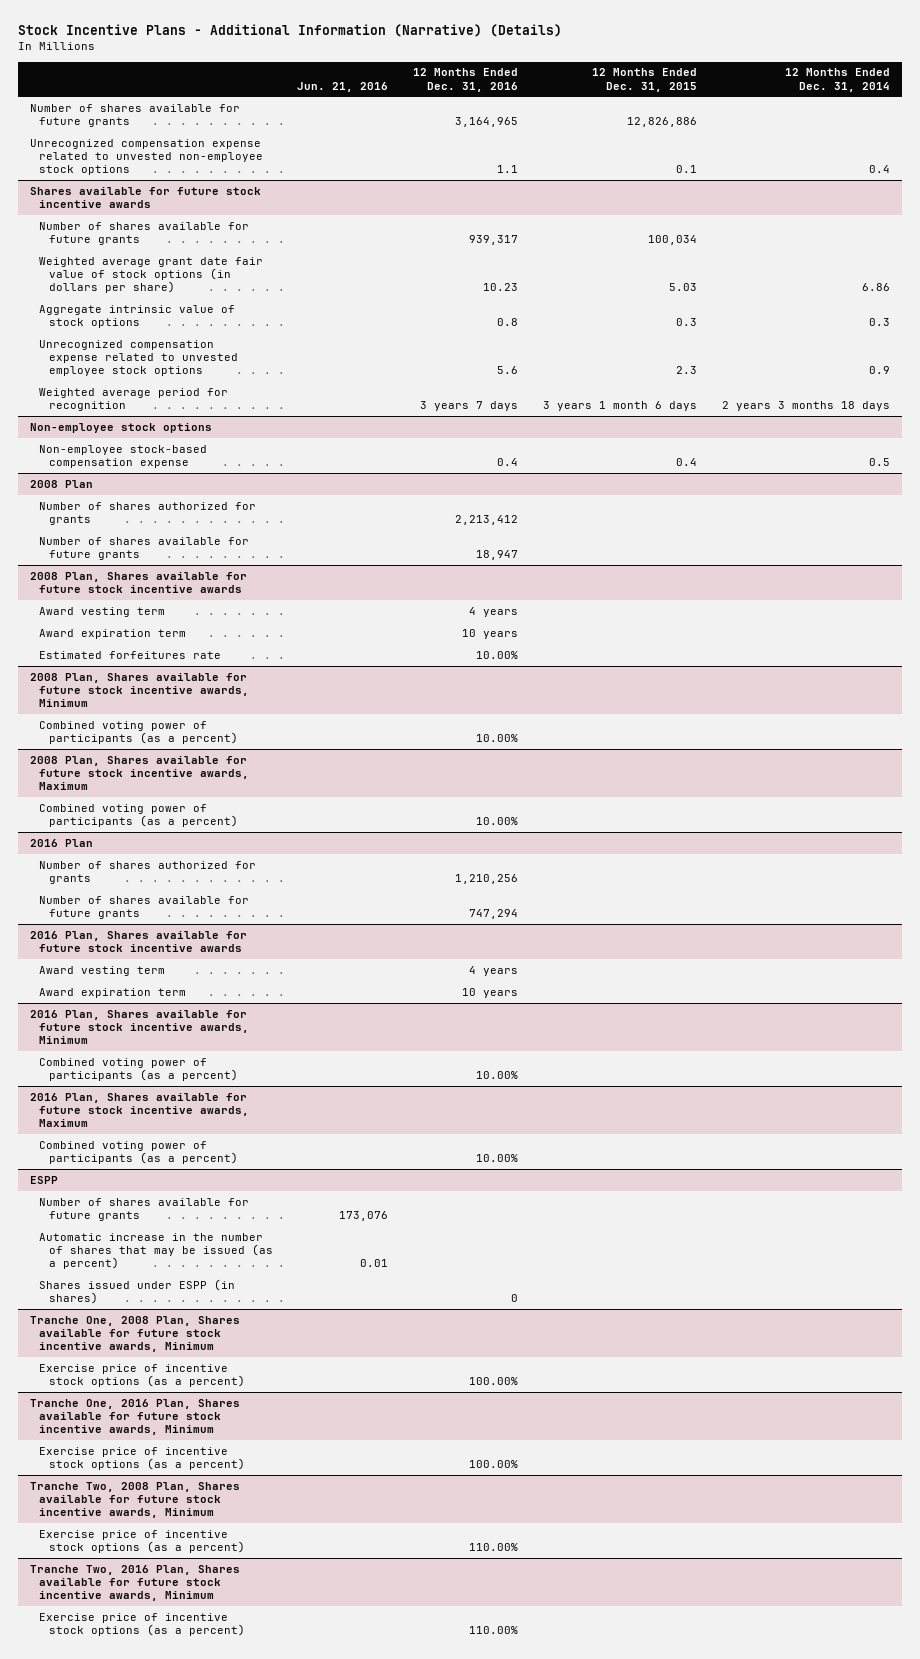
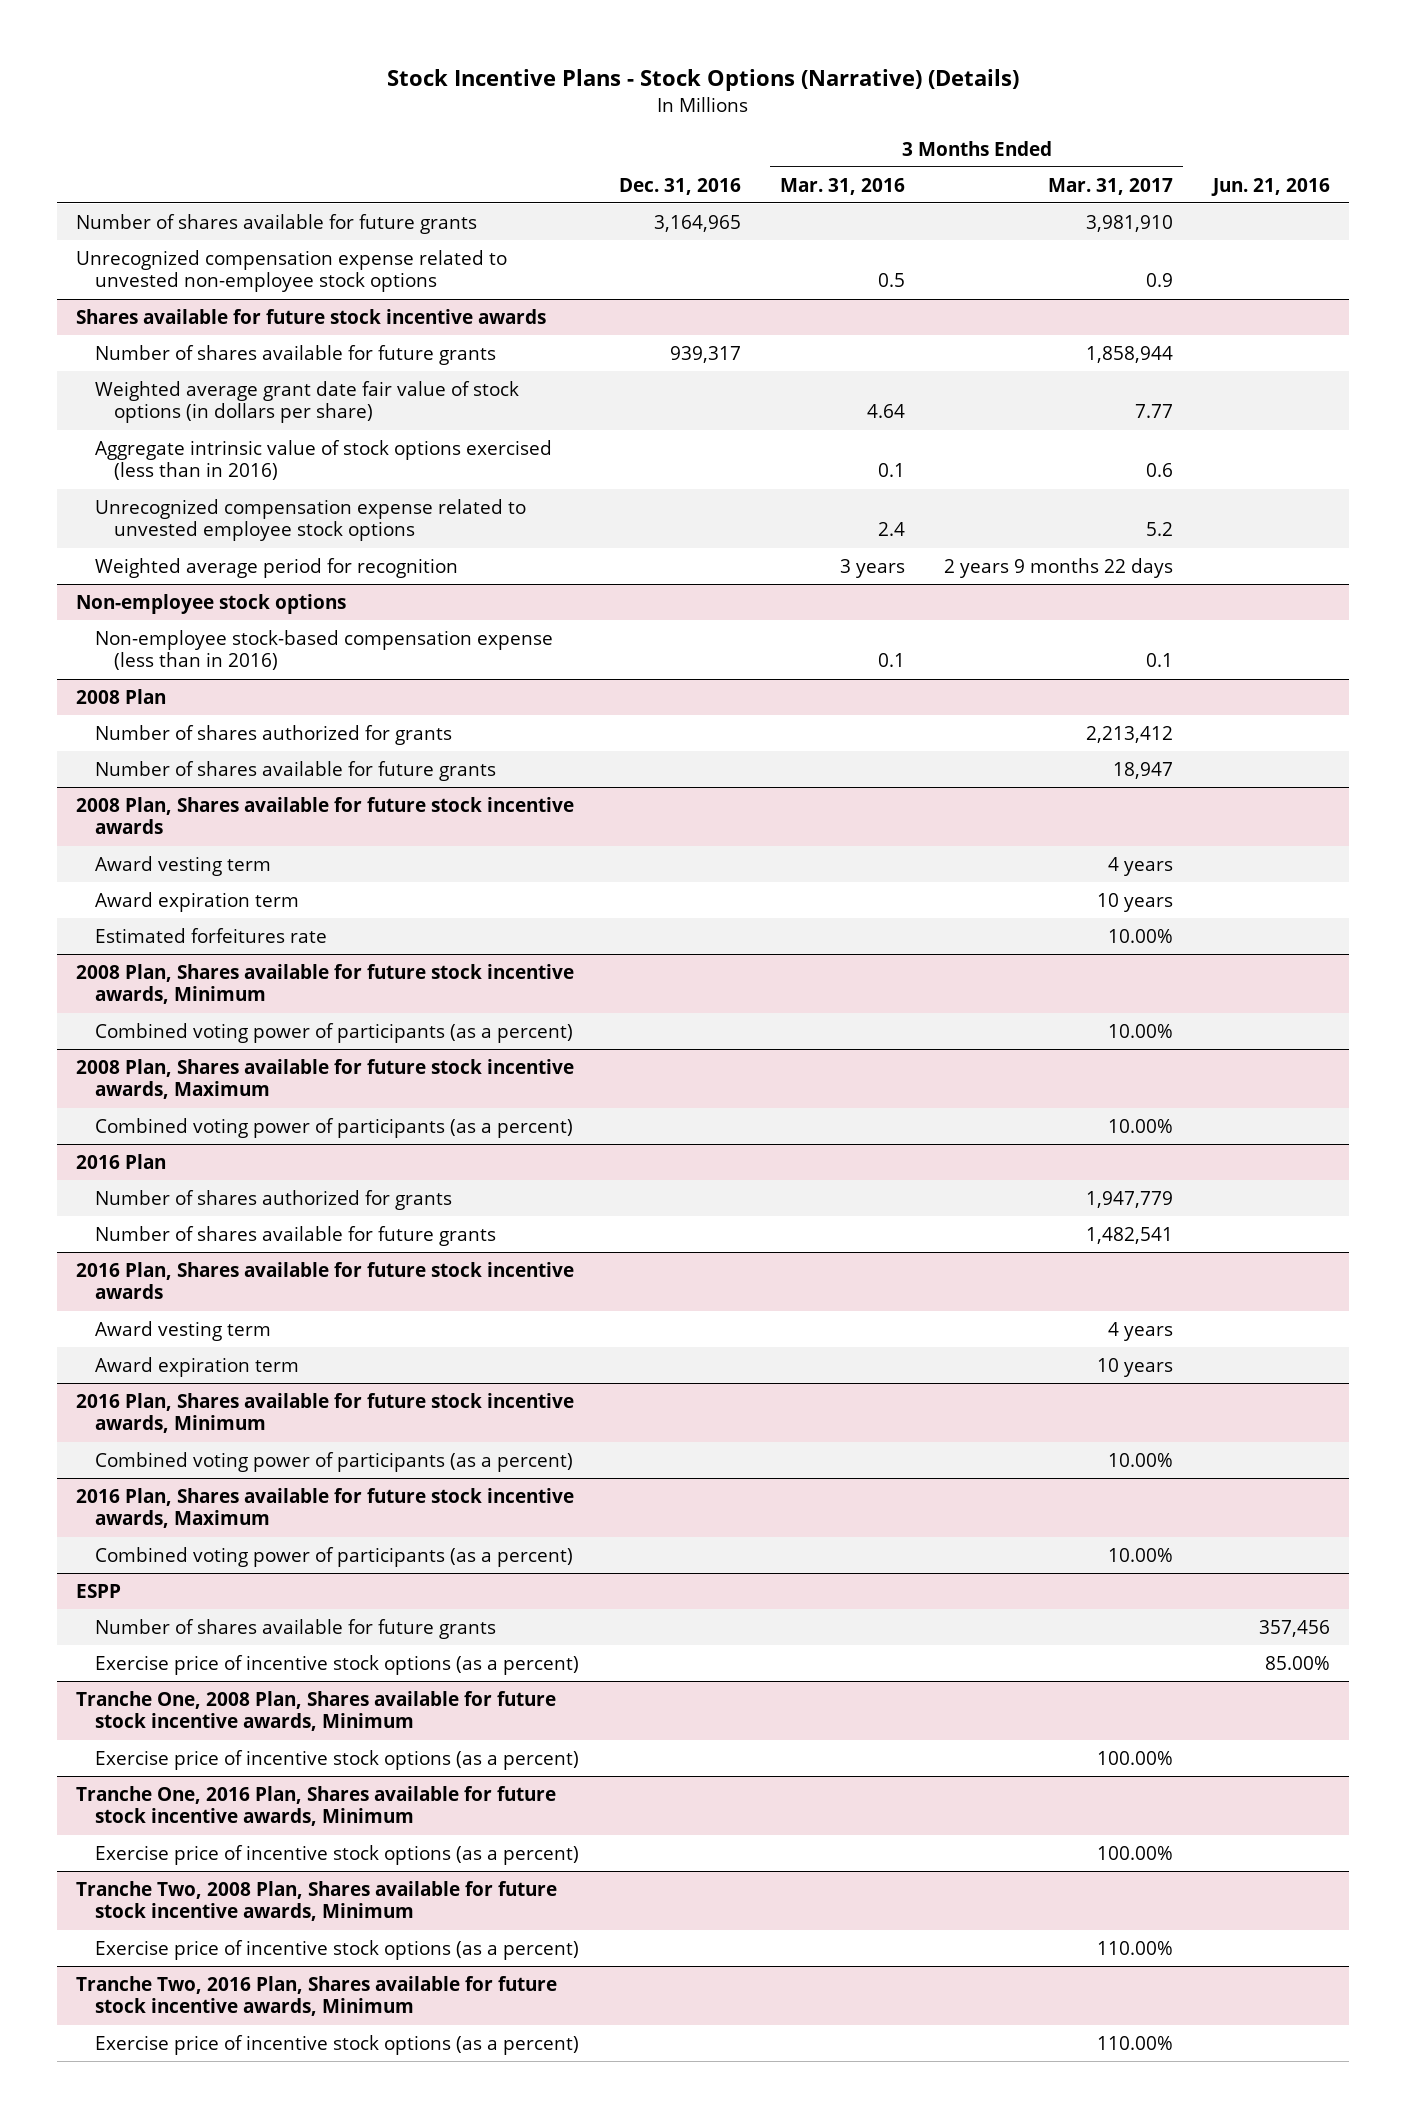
- Stock Incentive Plans - Additional Information (Narrative) (Details)
+ Stock Incentive Plans - Stock Options (Narrative) (Details)
- | Jun. 21, 2016 | 12 Months Ended Dec. 31, 2016 | 12 Months Ended Dec. 31, 2015 | 12 Months Ended Dec. 31, 2014
+ | Dec. 31, 2016 | 3 Months Ended Mar. 31, 2016 | 3 Months Ended Mar. 31, 2017 | Jun. 21, 2016
@ Shares available for future stock incentive awards
- Aggregate intrinsic value of stock options | | 0.8 | 0.3 | 0.3
+ Aggregate intrinsic value of stock options exercised (less than in 2016) | | 0.1 | 0.6 |
@ Non-employee stock options
- Non-employee stock-based compensation expense | | 0.4 | 0.4 | 0.5
+ Non-employee stock-based compensation expense (less than in 2016) | | 0.1 | 0.1 |
@ ESPP
- Number of shares available for future grants | 173,076 | | |
- Automatic increase in the number of shares that may be issued (as a percent) | 0.01 | | |
- Shares issued under ESPP (in shares) | | 0 | |
+ Number of shares available for future grants | | | | 357,456
+ Exercise price of incentive stock options (as a percent) | | | | 85.00%

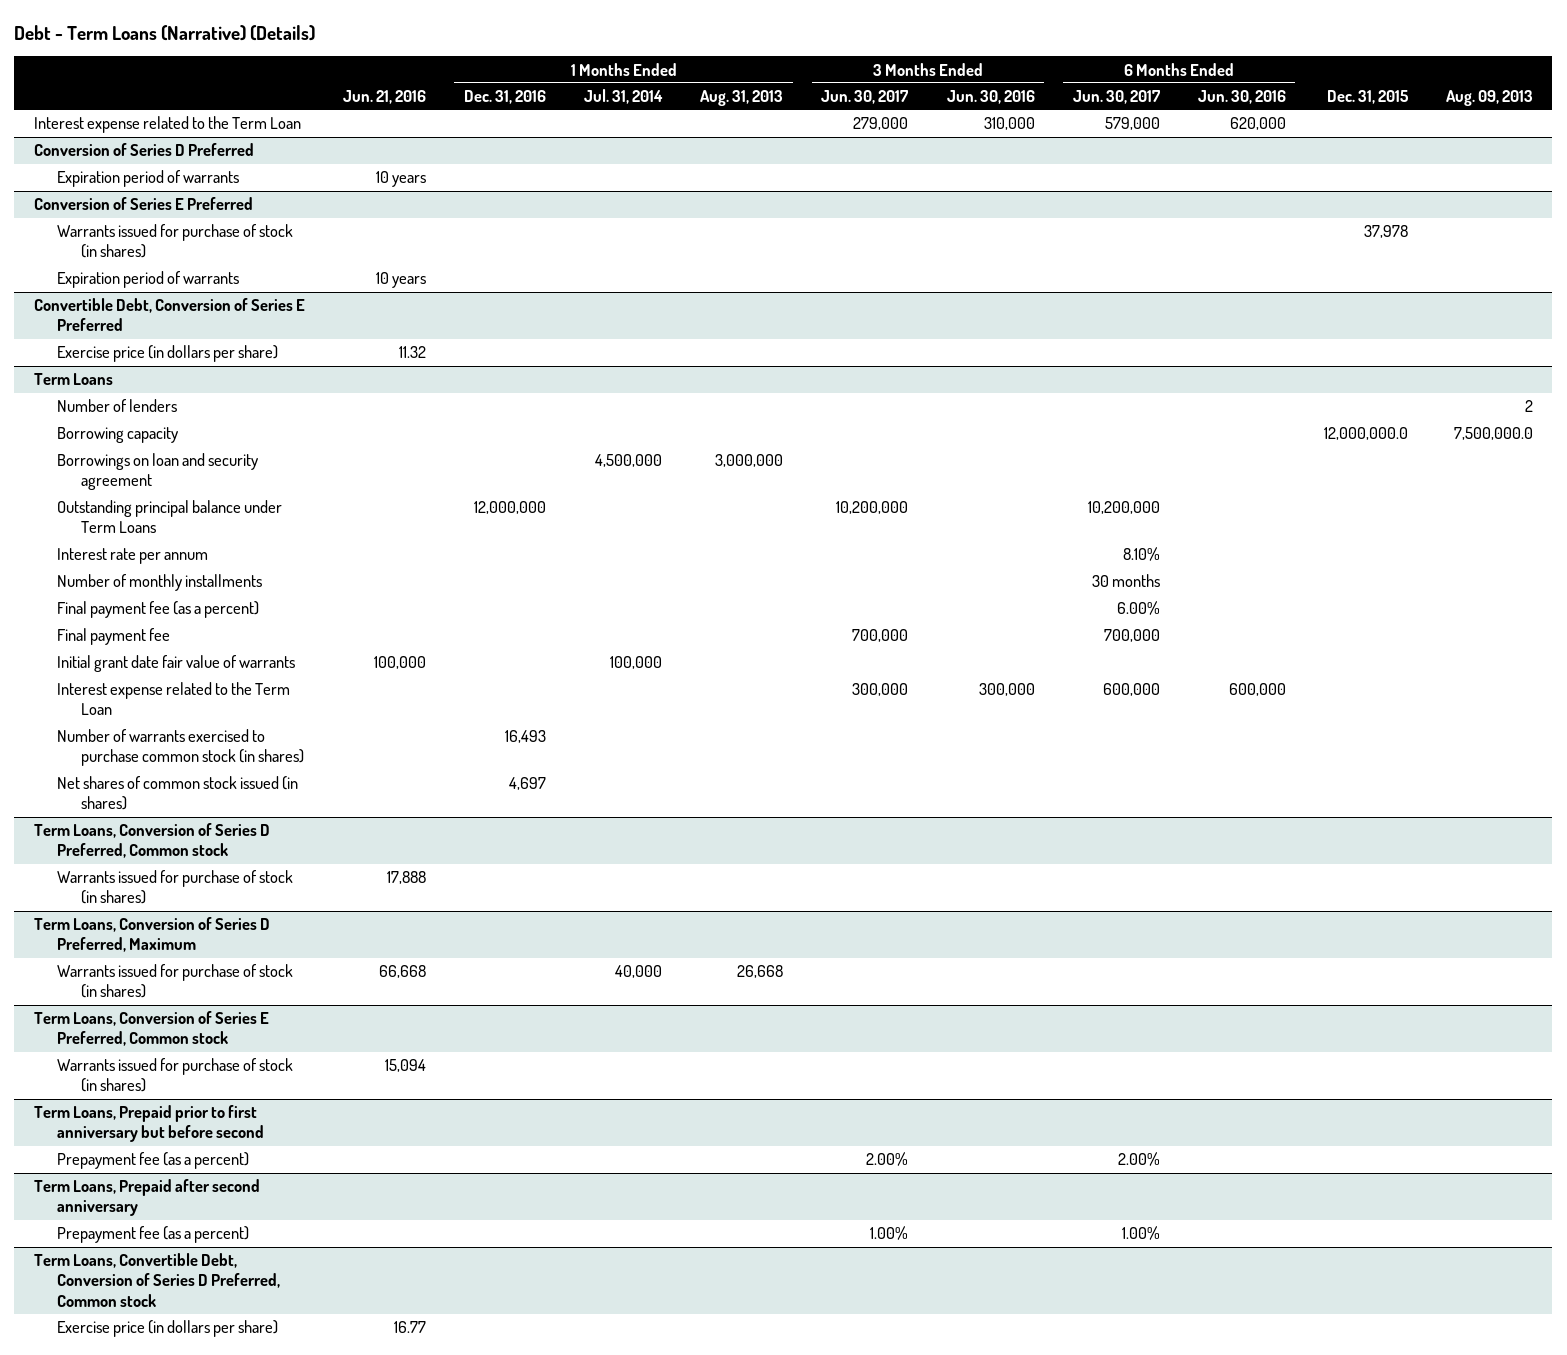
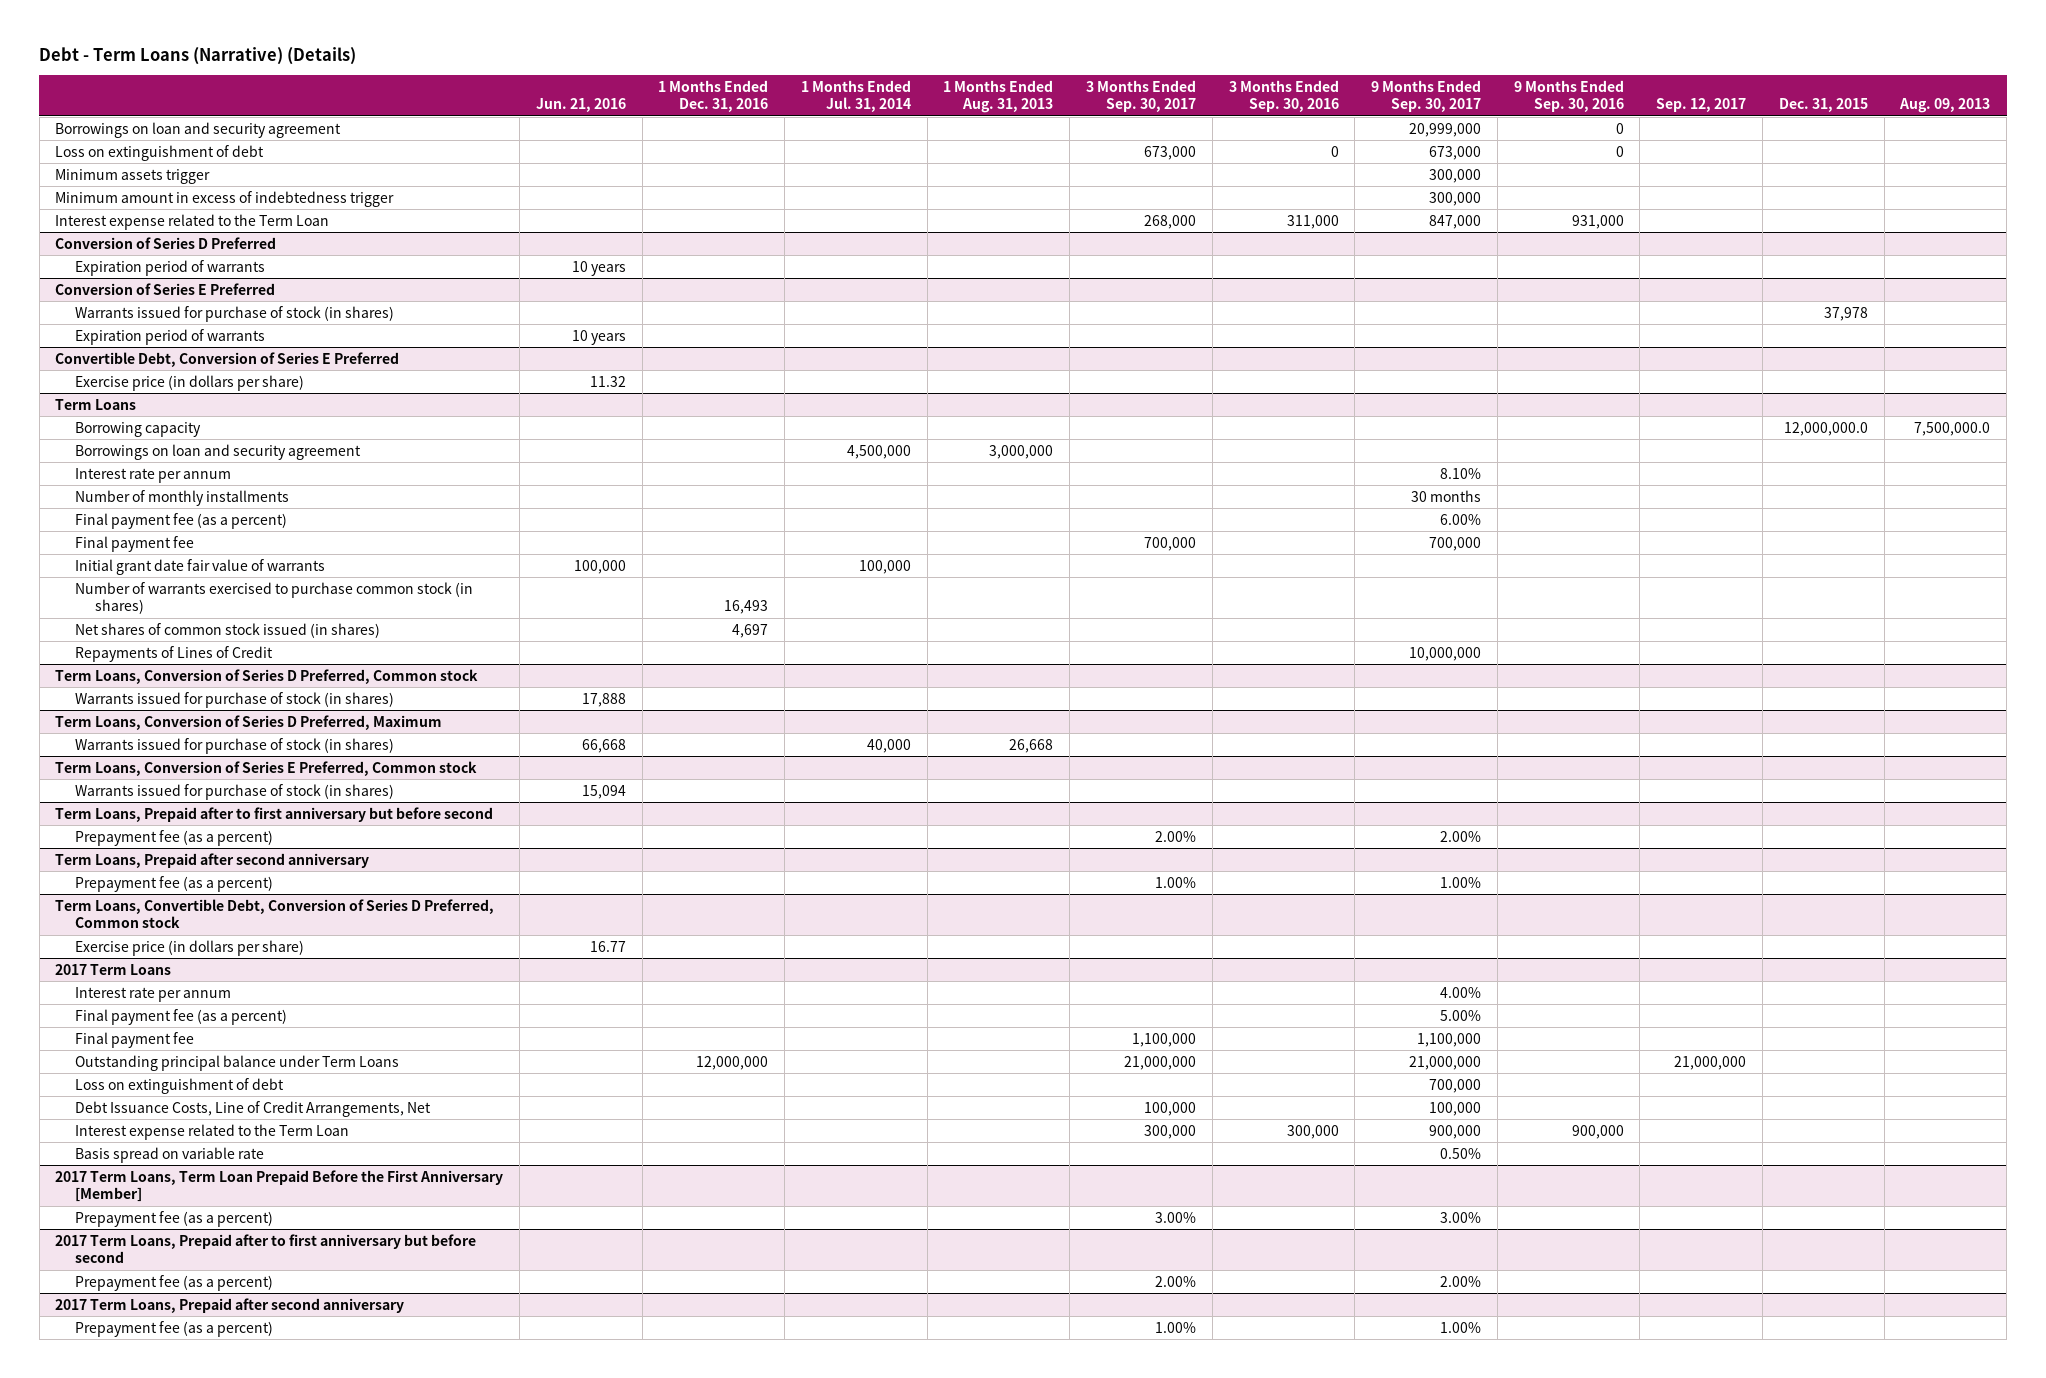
- | Jun. 21, 2016 | 1 Months Ended Dec. 31, 2016 | 1 Months Ended Jul. 31, 2014 | 1 Months Ended Aug. 31, 2013 | 3 Months Ended Jun. 30, 2017 | 3 Months Ended Jun. 30, 2016 | 6 Months Ended Jun. 30, 2017 | 6 Months Ended Jun. 30, 2016 | Dec. 31, 2015 | Aug. 09, 2013
+ | Jun. 21, 2016 | 1 Months Ended Dec. 31, 2016 | 1 Months Ended Jul. 31, 2014 | 1 Months Ended Aug. 31, 2013 | 3 Months Ended Sep. 30, 2017 | 3 Months Ended Sep. 30, 2016 | 9 Months Ended Sep. 30, 2017 | 9 Months Ended Sep. 30, 2016 | Sep. 12, 2017 | Dec. 31, 2015 | Aug. 09, 2013
+ Borrowings on loan and security agreement | | | | | | | 20,999,000 | 0 | | |
+ Loss on extinguishment of debt | | | | | 673,000 | 0 | 673,000 | 0 | | |
+ Minimum assets trigger | | | | | | | 300,000 | | | |
+ Minimum amount in excess of indebtedness trigger | | | | | | | 300,000 | | | |
@ Term Loans
- Number of lenders | | | | | | | | | | 2
- Outstanding principal balance under Term Loans | | 12,000,000 | | | 10,200,000 | | 10,200,000 | | |
- Interest expense related to the Term Loan | | | | | 300,000 | 300,000 | 600,000 | 600,000 | |
+ Repayments of Lines of Credit | | | | | | | 10,000,000 | | | |
- Term Loans, Prepaid prior to first anniversary but before second
+ Term Loans, Prepaid after to first anniversary but before second
+ 2017 Term Loans
+ Interest rate per annum | | | | | | | 4.00% | | | |
+ Final payment fee (as a percent) | | | | | | | 5.00% | | | |
+ Final payment fee | | | | | 1,100,000 | | 1,100,000 | | | |
+ Outstanding principal balance under Term Loans | | 12,000,000 | | | 21,000,000 | | 21,000,000 | | 21,000,000 | |
+ Loss on extinguishment of debt | | | | | | | 700,000 | | | |
+ Debt Issuance Costs, Line of Credit Arrangements, Net | | | | | 100,000 | | 100,000 | | | |
+ Interest expense related to the Term Loan | | | | | 300,000 | 300,000 | 900,000 | 900,000 | | |
+ Basis spread on variable rate | | | | | | | 0.50% | | | |
+ 2017 Term Loans, Term Loan Prepaid Before the First Anniversary [Member]
+ Prepayment fee (as a percent) | | | | | 3.00% | | 3.00% | | | |
+ 2017 Term Loans, Prepaid after to first anniversary but before second
+ Prepayment fee (as a percent) | | | | | 2.00% | | 2.00% | | | |
+ 2017 Term Loans, Prepaid after second anniversary
+ Prepayment fee (as a percent) | | | | | 1.00% | | 1.00% | | | |

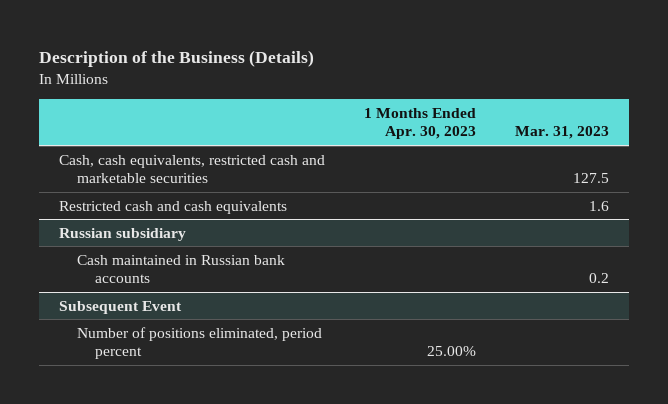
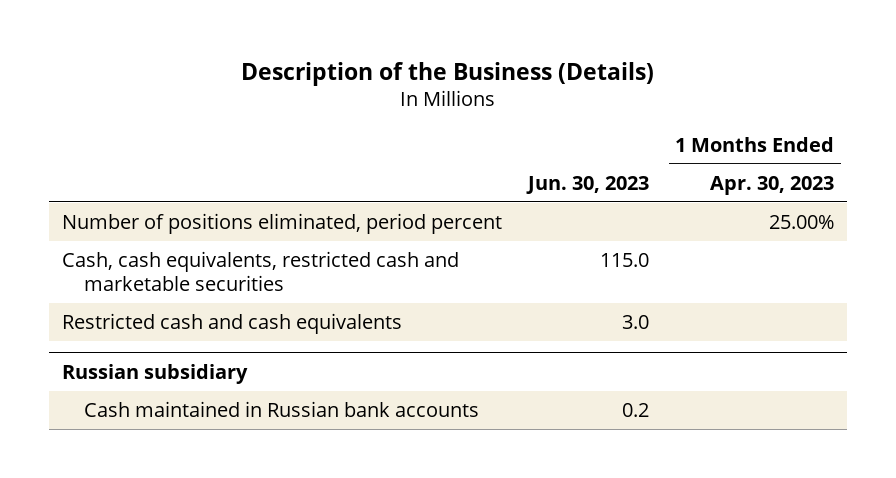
- | 1 Months Ended Apr. 30, 2023 | Mar. 31, 2023
+ | Jun. 30, 2023 | 1 Months Ended Apr. 30, 2023
+ Number of positions eliminated, period percent | | 25.00%
- Subsequent Event
- Number of positions eliminated, period percent | 25.00% |

